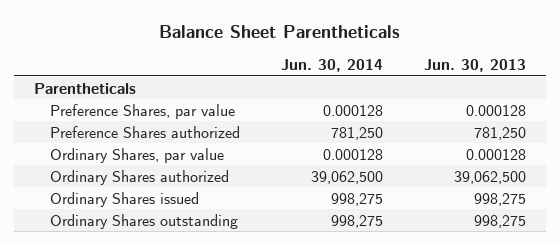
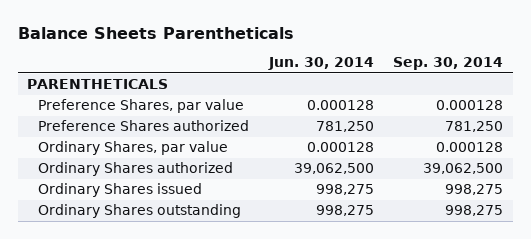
- Balance Sheet Parentheticals
+ Balance Sheets Parentheticals
- | Jun. 30, 2014 | Jun. 30, 2013
+ | Jun. 30, 2014 | Sep. 30, 2014
- Parentheticals
+ PARENTHETICALS

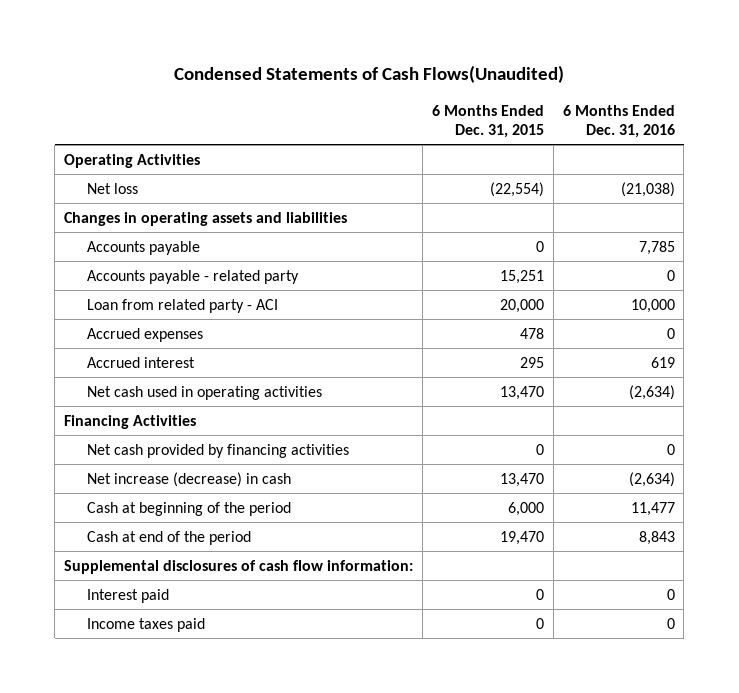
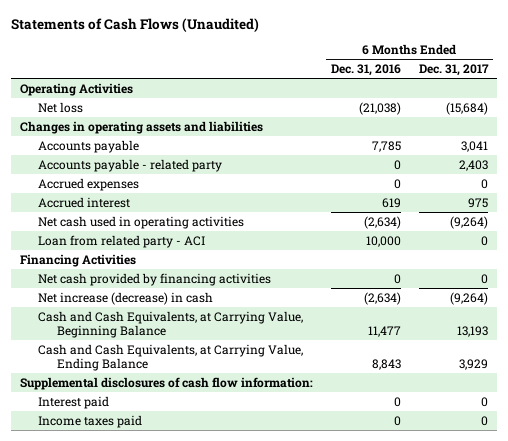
- Condensed Statements of Cash Flows(Unaudited)
+ Statements of Cash Flows (Unaudited)
- | 6 Months Ended Dec. 31, 2015 | 6 Months Ended Dec. 31, 2016
+ | 6 Months Ended Dec. 31, 2016 | 6 Months Ended Dec. 31, 2017
moved down: Loan from related party - ACI | 10,000 | 0
- Cash at beginning of the period | 6,000 | 11,477
- Cash at end of the period | 19,470 | 8,843
+ Cash and Cash Equivalents, at Carrying Value, Beginning Balance | 11,477 | 13,193
+ Cash and Cash Equivalents, at Carrying Value, Ending Balance | 8,843 | 3,929

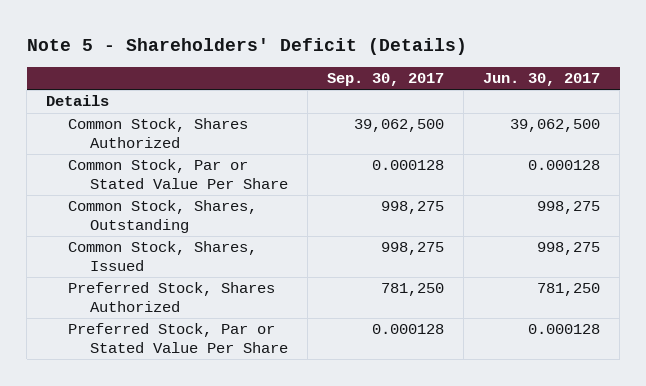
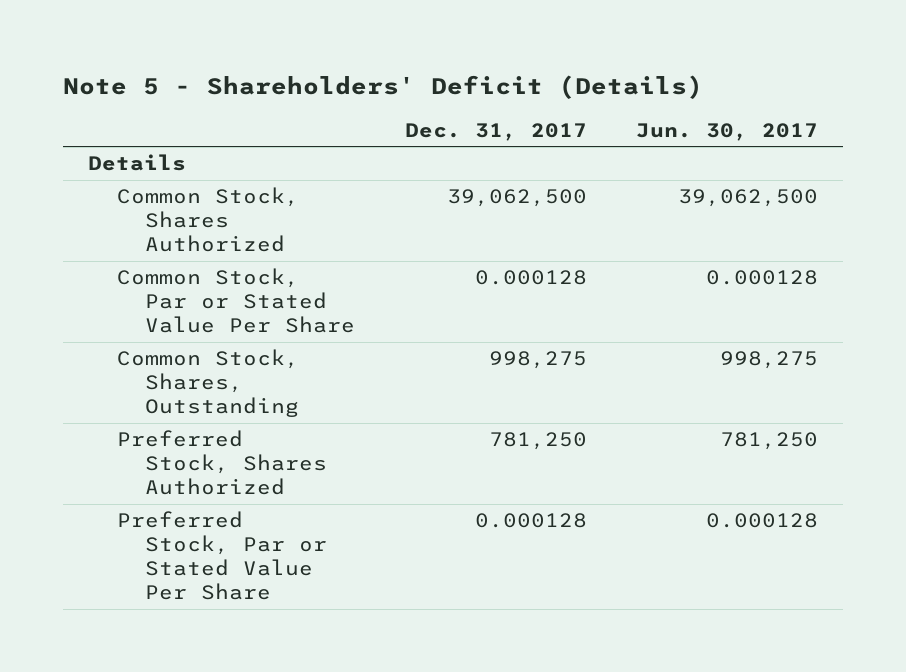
- | Sep. 30, 2017 | Jun. 30, 2017
+ | Dec. 31, 2017 | Jun. 30, 2017
- Common Stock, Shares, Issued | 998,275 | 998,275

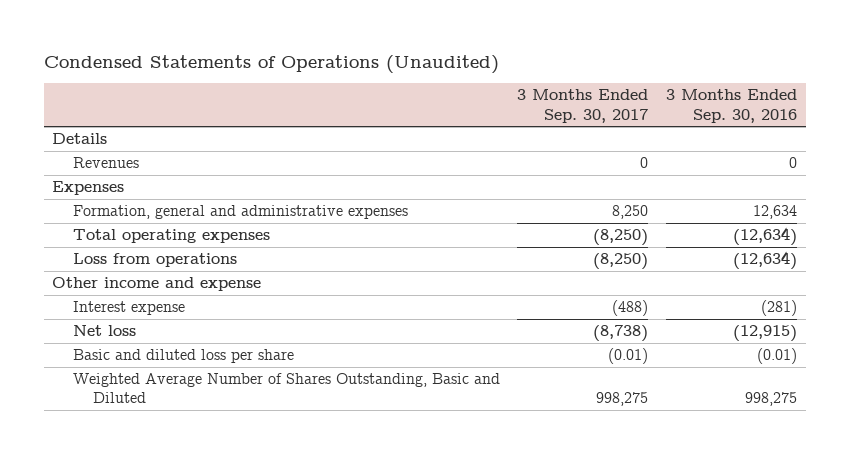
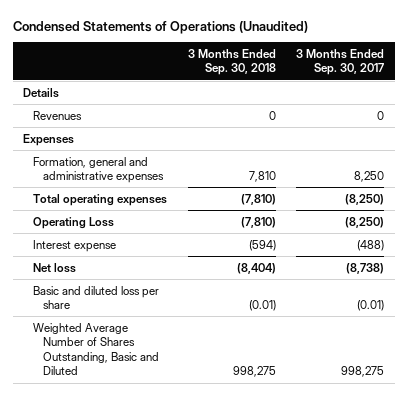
- | 3 Months Ended Sep. 30, 2017 | 3 Months Ended Sep. 30, 2016
+ | 3 Months Ended Sep. 30, 2018 | 3 Months Ended Sep. 30, 2017
- Loss from operations | (8,250) | (12,634)
- Other income and expense
+ Operating Loss | (7,810) | (8,250)

